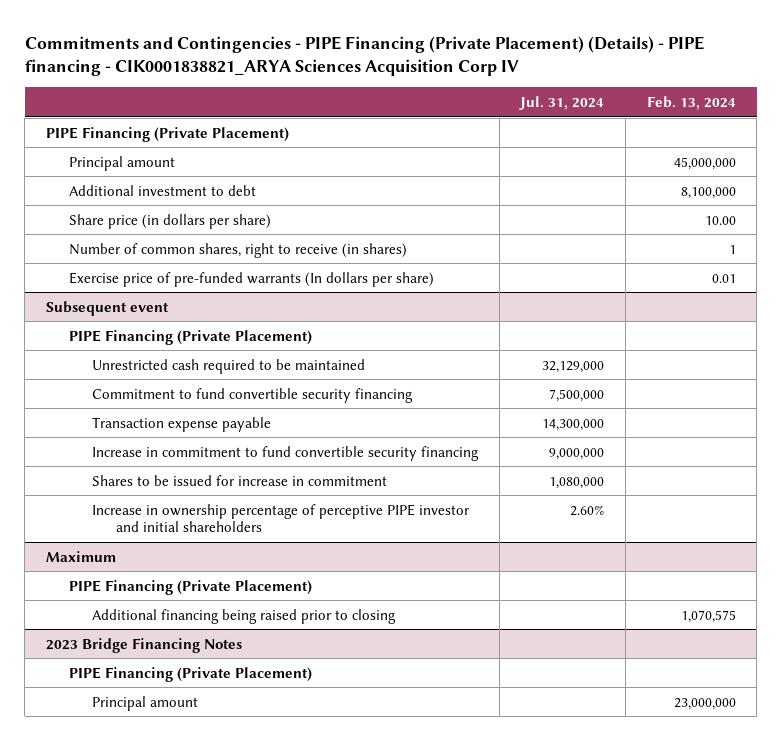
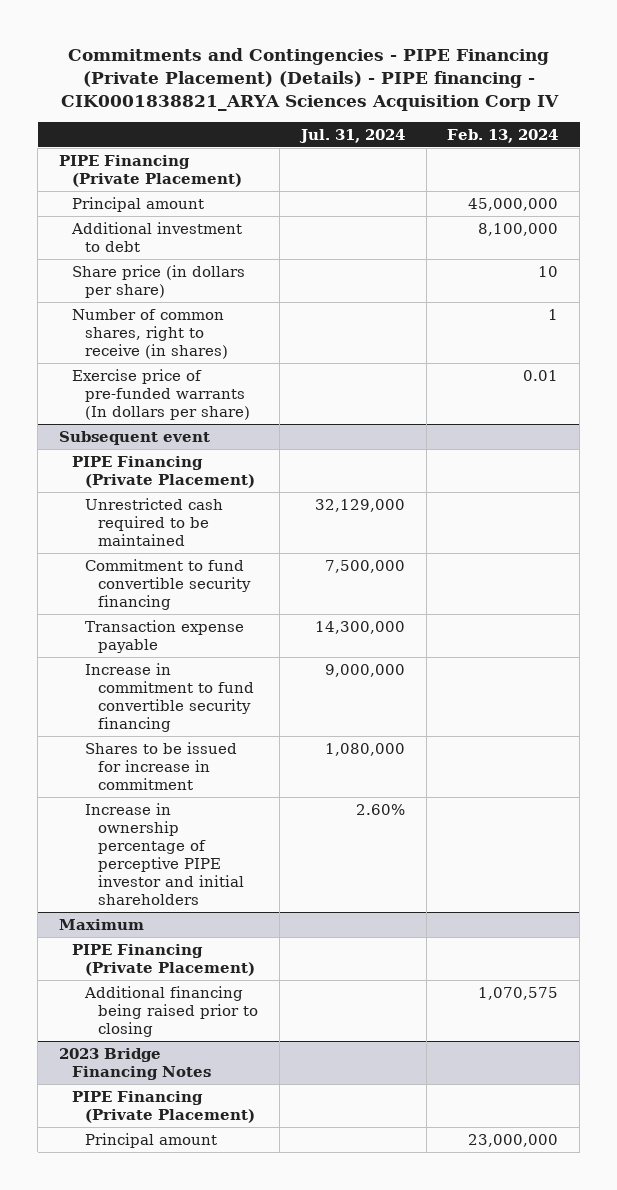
- Share price (in dollars per share) | | 10.00
+ Share price (in dollars per share) | | 10

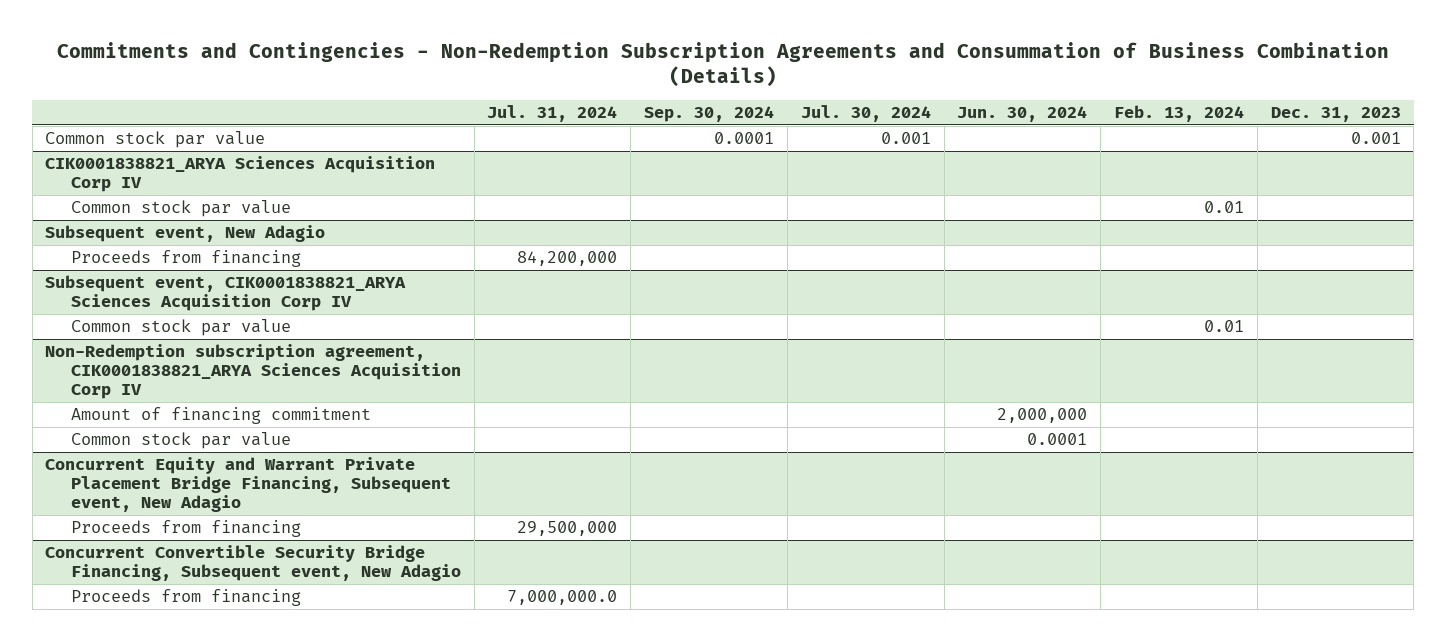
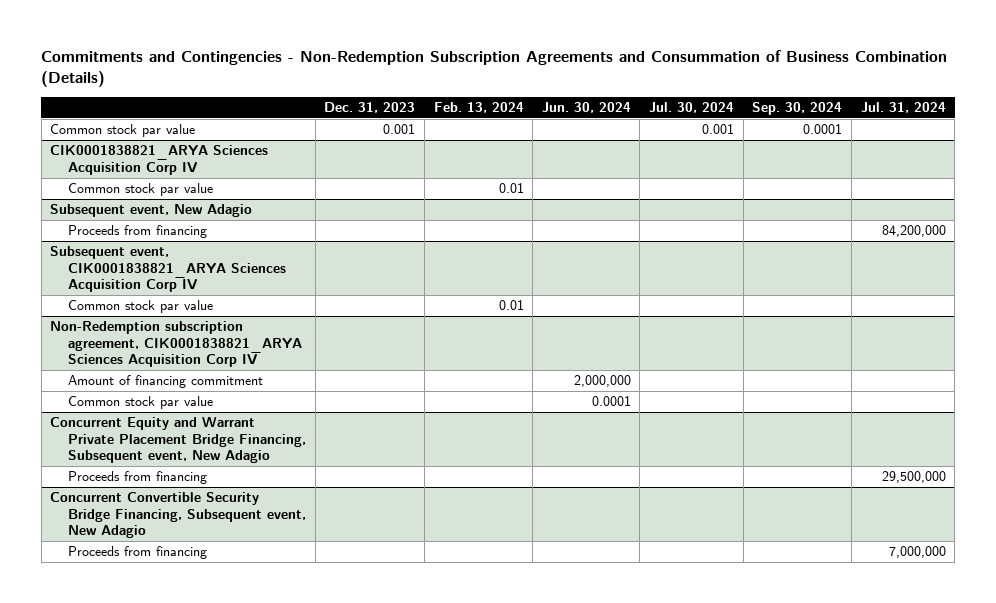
- | Jul. 31, 2024 | Sep. 30, 2024 | Jul. 30, 2024 | Jun. 30, 2024 | Feb. 13, 2024 | Dec. 31, 2023
+ | Dec. 31, 2023 | Feb. 13, 2024 | Jun. 30, 2024 | Jul. 30, 2024 | Sep. 30, 2024 | Jul. 31, 2024
@ Concurrent Convertible Security Bridge Financing, Subsequent event, New Adagio
- Proceeds from financing | 7,000,000.0 | | | | |
+ Proceeds from financing | | | | | | 7,000,000

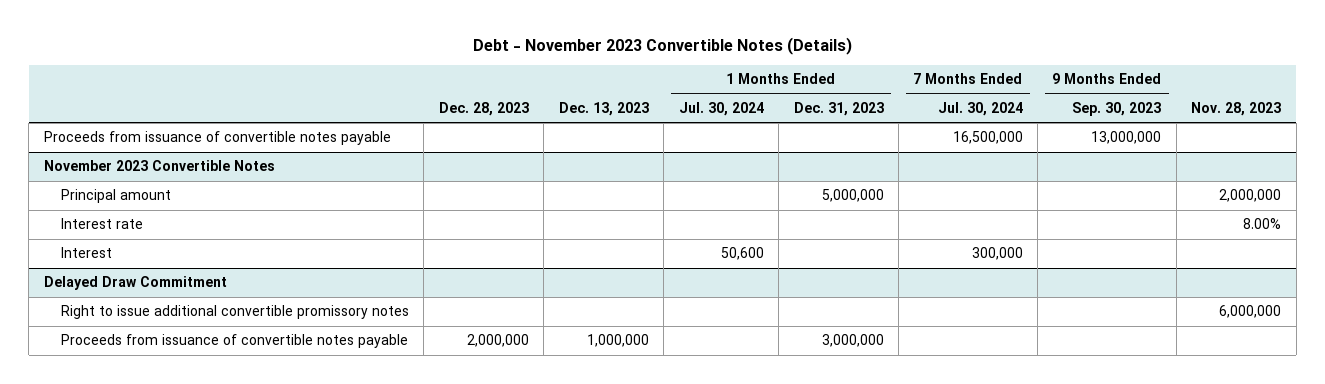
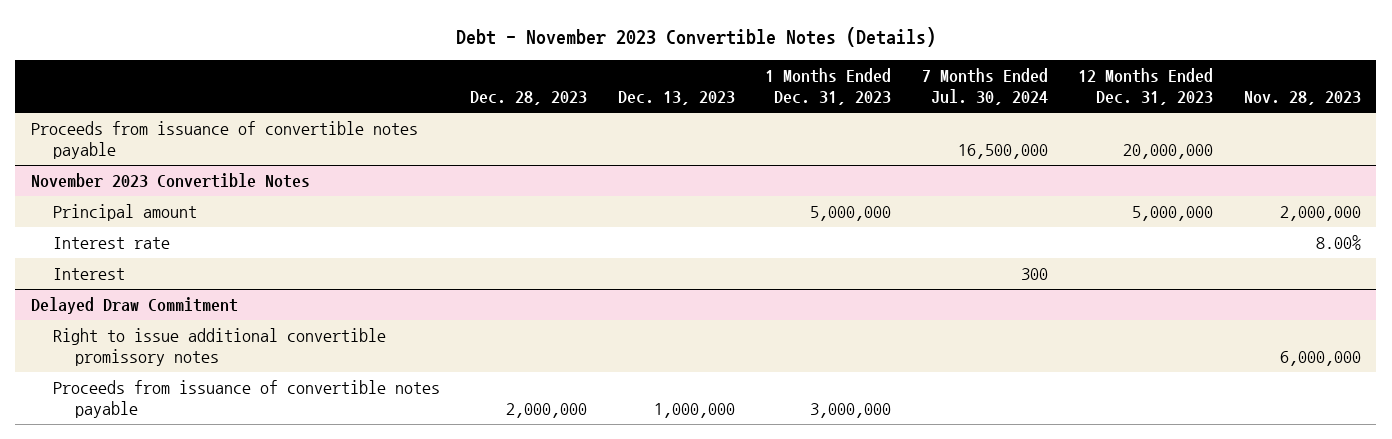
- | Dec. 28, 2023 | Dec. 13, 2023 | 1 Months Ended Jul. 30, 2024 | 1 Months Ended Dec. 31, 2023 | 7 Months Ended Jul. 30, 2024 | 9 Months Ended Sep. 30, 2023 | Nov. 28, 2023
+ | Dec. 28, 2023 | Dec. 13, 2023 | 1 Months Ended Dec. 31, 2023 | 7 Months Ended Jul. 30, 2024 | 12 Months Ended Dec. 31, 2023 | Nov. 28, 2023
@ November 2023 Convertible Notes
- Interest | | | 50,600 | | 300,000 | |
+ Interest | | | | 300 | |

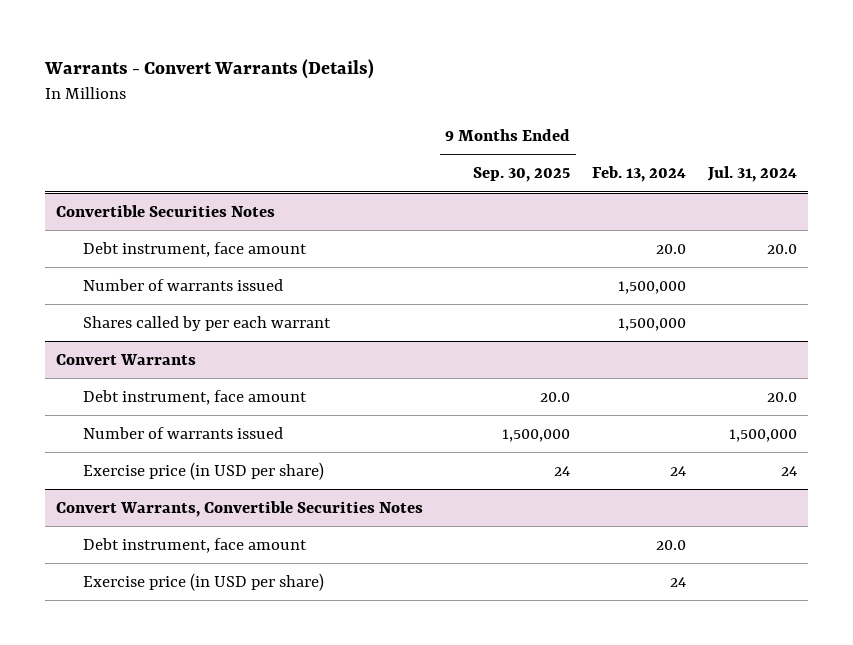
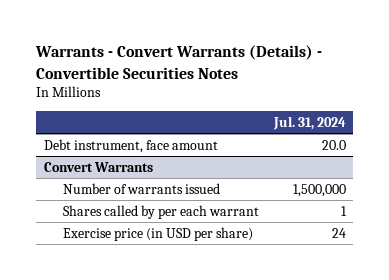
- Warrants - Convert Warrants (Details)
+ Warrants - Convert Warrants (Details) - Convertible Securities Notes
- | 9 Months Ended Sep. 30, 2025 | Feb. 13, 2024 | Jul. 31, 2024
+ | Jul. 31, 2024
- Convertible Securities Notes
- Number of warrants issued | | 1,500,000 |
- Shares called by per each warrant | | 1,500,000 |
@ Convert Warrants
- Debt instrument, face amount | 20.0 | | 20.0
+ Shares called by per each warrant | 1
- Convert Warrants, Convertible Securities Notes
- Debt instrument, face amount | | 20.0 |
- Exercise price (in USD per share) | | 24 |

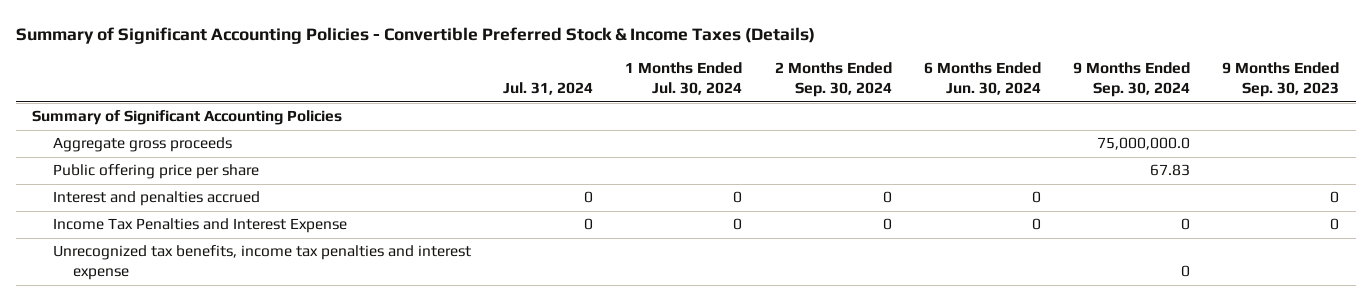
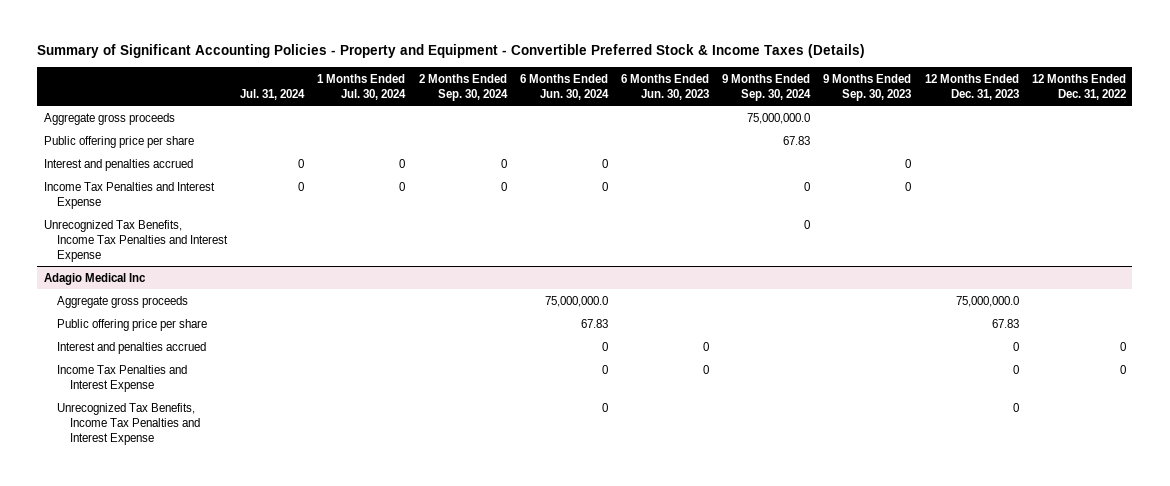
- Summary of Significant Accounting Policies - Convertible Preferred Stock & Income Taxes (Details)
+ Summary of Significant Accounting Policies - Property and Equipment - Convertible Preferred Stock & Income Taxes (Details)
- | Jul. 31, 2024 | 1 Months Ended Jul. 30, 2024 | 2 Months Ended Sep. 30, 2024 | 6 Months Ended Jun. 30, 2024 | 9 Months Ended Sep. 30, 2024 | 9 Months Ended Sep. 30, 2023
+ | Jul. 31, 2024 | 1 Months Ended Jul. 30, 2024 | 2 Months Ended Sep. 30, 2024 | 6 Months Ended Jun. 30, 2024 | 6 Months Ended Jun. 30, 2023 | 9 Months Ended Sep. 30, 2024 | 9 Months Ended Sep. 30, 2023 | 12 Months Ended Dec. 31, 2023 | 12 Months Ended Dec. 31, 2022
- Summary of Significant Accounting Policies
- Unrecognized tax benefits, income tax penalties and interest expense | | | | | 0 |
+ Unrecognized Tax Benefits, Income Tax Penalties and Interest Expense | | | | | | 0 | | |
+ Adagio Medical Inc
+ Aggregate gross proceeds | | | | 75,000,000.0 | | | | 75,000,000.0 |
+ Public offering price per share | | | | 67.83 | | | | 67.83 |
+ Interest and penalties accrued | | | | 0 | 0 | | | 0 | 0
+ Income Tax Penalties and Interest Expense | | | | 0 | 0 | | | 0 | 0
+ Unrecognized Tax Benefits, Income Tax Penalties and Interest Expense | | | | 0 | | | | 0 |

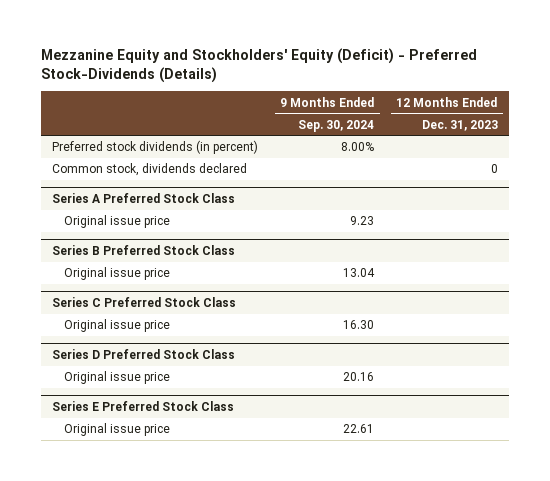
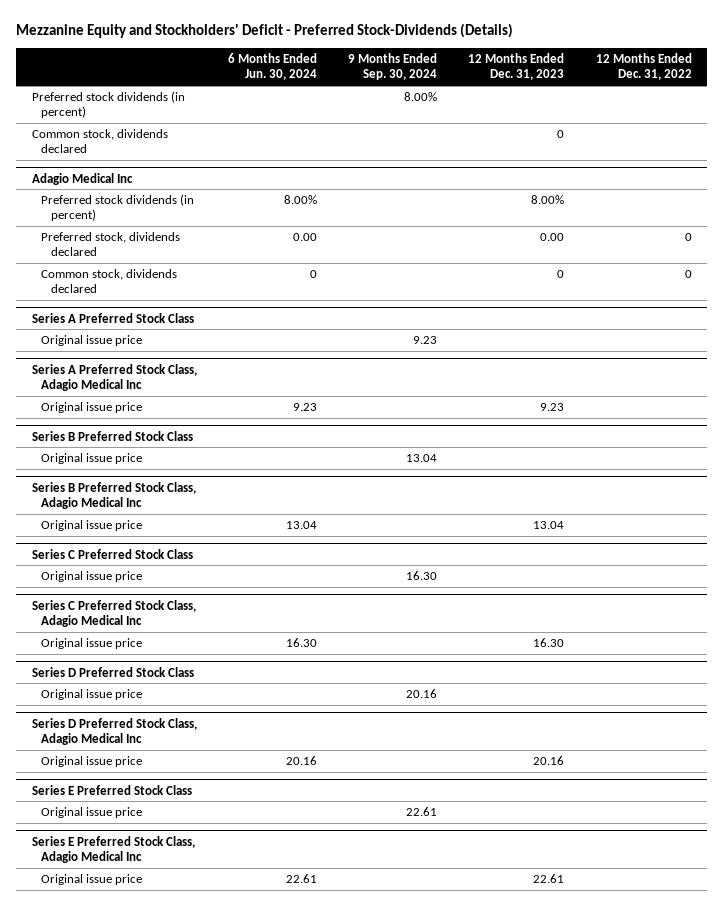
- Mezzanine Equity and Stockholders' Equity (Deficit) - Preferred Stock-Dividends (Details)
+ Mezzanine Equity and Stockholders' Deficit - Preferred Stock-Dividends (Details)
- | 9 Months Ended Sep. 30, 2024 | 12 Months Ended Dec. 31, 2023
+ | 6 Months Ended Jun. 30, 2024 | 9 Months Ended Sep. 30, 2024 | 12 Months Ended Dec. 31, 2023 | 12 Months Ended Dec. 31, 2022
+ Adagio Medical Inc
+ Preferred stock dividends (in percent) | 8.00% | | 8.00% |
+ Preferred stock, dividends declared | 0.00 | | 0.00 | 0
+ Common stock, dividends declared | 0 | | 0 | 0
+ Series A Preferred Stock Class, Adagio Medical Inc
+ Original issue price | 9.23 | | 9.23 |
+ Series B Preferred Stock Class, Adagio Medical Inc
+ Original issue price | 13.04 | | 13.04 |
+ Series C Preferred Stock Class, Adagio Medical Inc
+ Original issue price | 16.30 | | 16.30 |
+ Series D Preferred Stock Class, Adagio Medical Inc
+ Original issue price | 20.16 | | 20.16 |
+ Series E Preferred Stock Class, Adagio Medical Inc
+ Original issue price | 22.61 | | 22.61 |

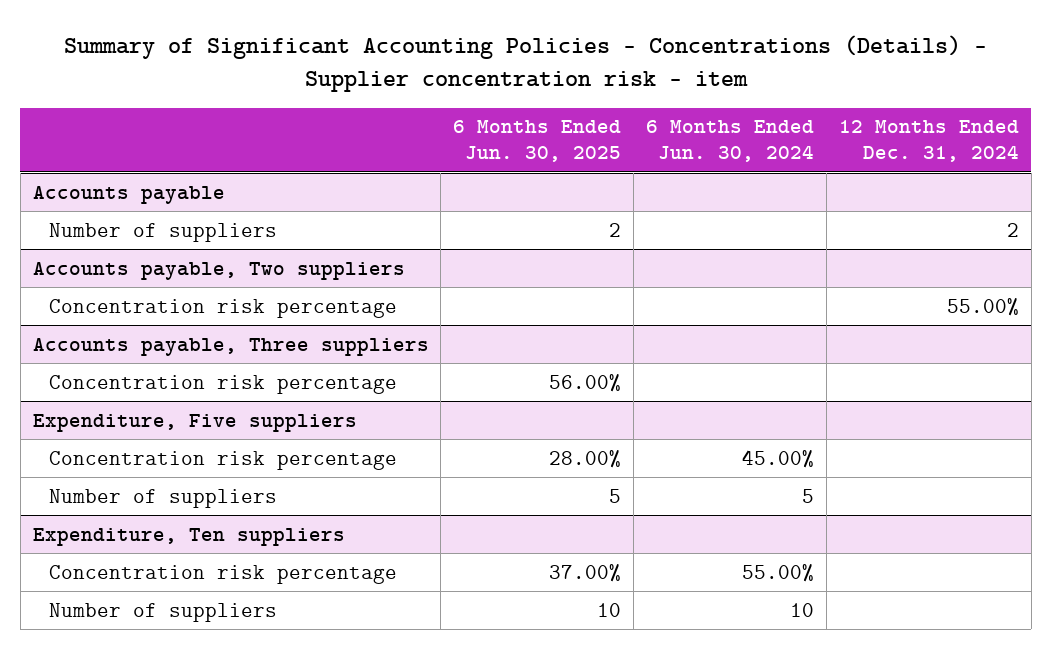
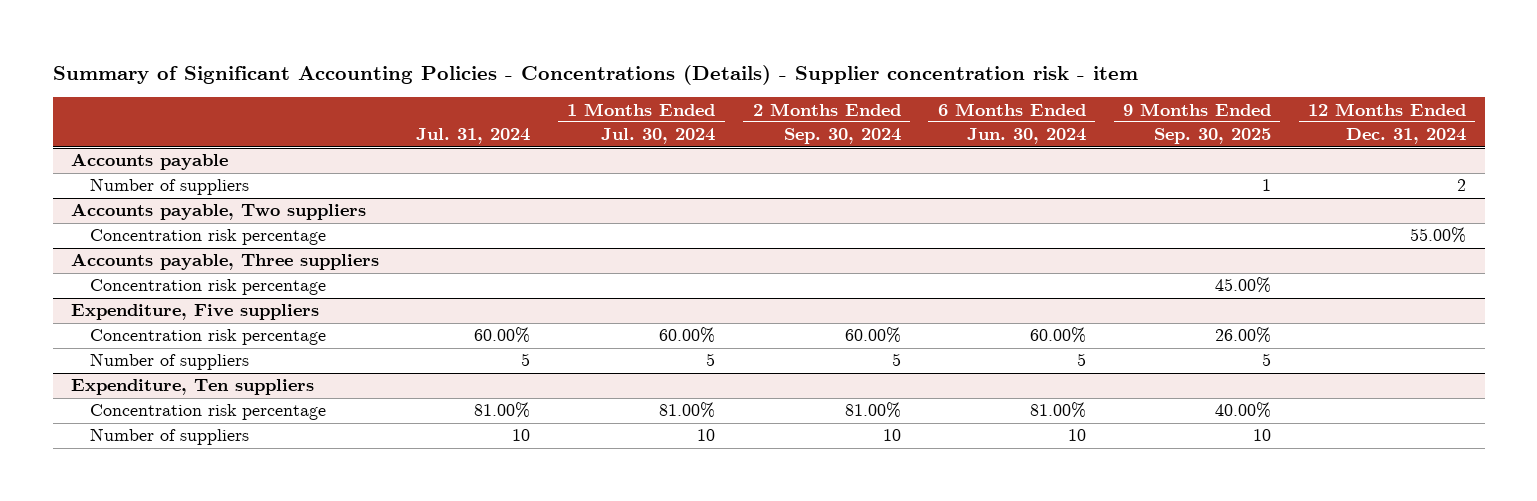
- | 6 Months Ended Jun. 30, 2025 | 6 Months Ended Jun. 30, 2024 | 12 Months Ended Dec. 31, 2024
+ | Jul. 31, 2024 | 1 Months Ended Jul. 30, 2024 | 2 Months Ended Sep. 30, 2024 | 6 Months Ended Jun. 30, 2024 | 9 Months Ended Sep. 30, 2025 | 12 Months Ended Dec. 31, 2024
@ Expenditure, Five suppliers
- Concentration risk percentage | 28.00% | 45.00% |
+ Concentration risk percentage | 60.00% | 60.00% | 60.00% | 60.00% | 26.00% |
@ Expenditure, Ten suppliers
- Concentration risk percentage | 37.00% | 55.00% |
+ Concentration risk percentage | 81.00% | 81.00% | 81.00% | 81.00% | 40.00% |

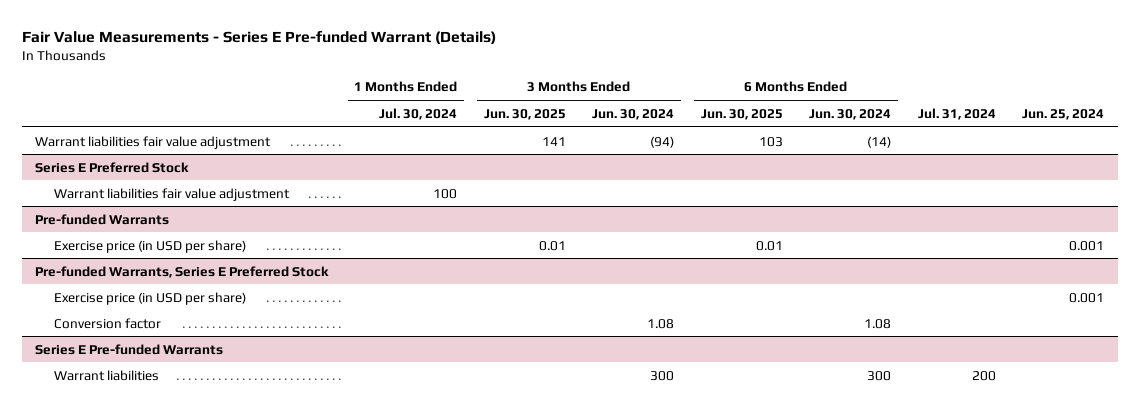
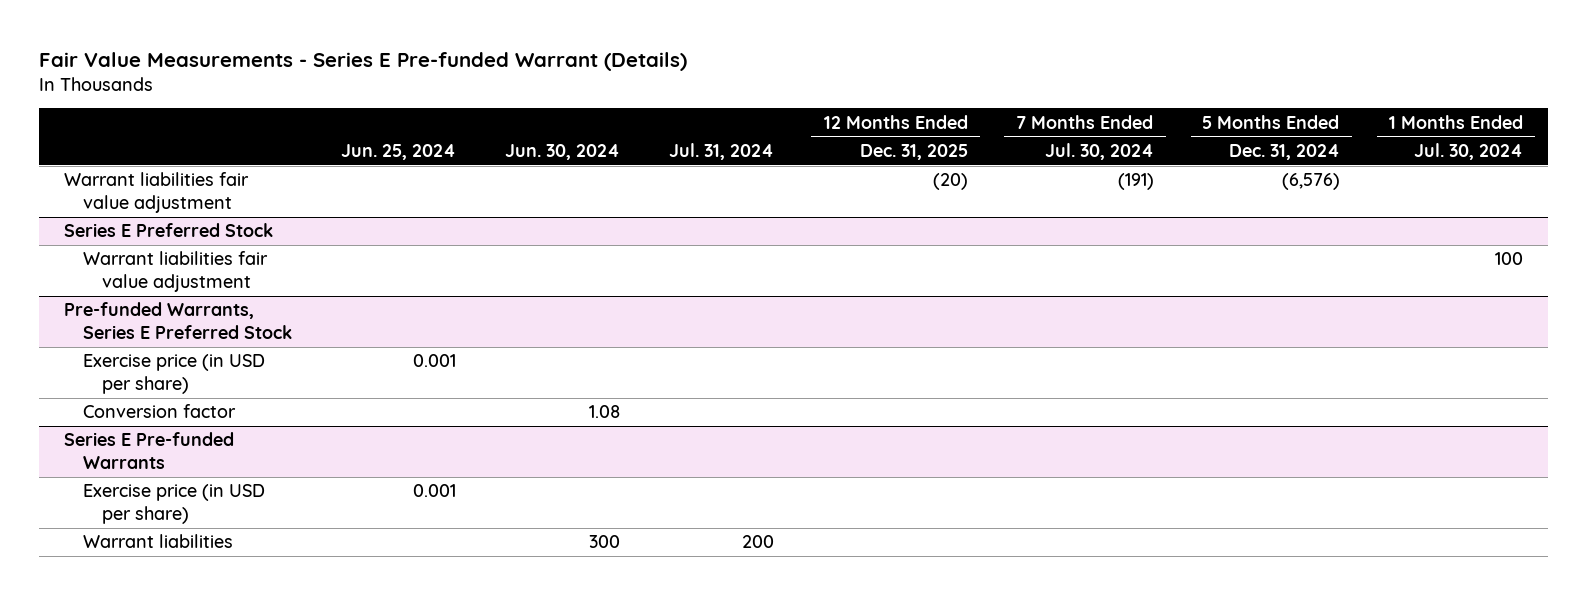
- | 1 Months Ended Jul. 30, 2024 | 3 Months Ended Jun. 30, 2025 | 3 Months Ended Jun. 30, 2024 | 6 Months Ended Jun. 30, 2025 | 6 Months Ended Jun. 30, 2024 | Jul. 31, 2024 | Jun. 25, 2024
+ | Jun. 25, 2024 | Jun. 30, 2024 | Jul. 31, 2024 | 12 Months Ended Dec. 31, 2025 | 7 Months Ended Jul. 30, 2024 | 5 Months Ended Dec. 31, 2024 | 1 Months Ended Jul. 30, 2024
- Pre-funded Warrants
- Exercise price (in USD per share) | | 0.01 | | 0.01 | | | 0.001
@ Series E Pre-funded Warrants
+ Exercise price (in USD per share) | 0.001 | | | | | |

